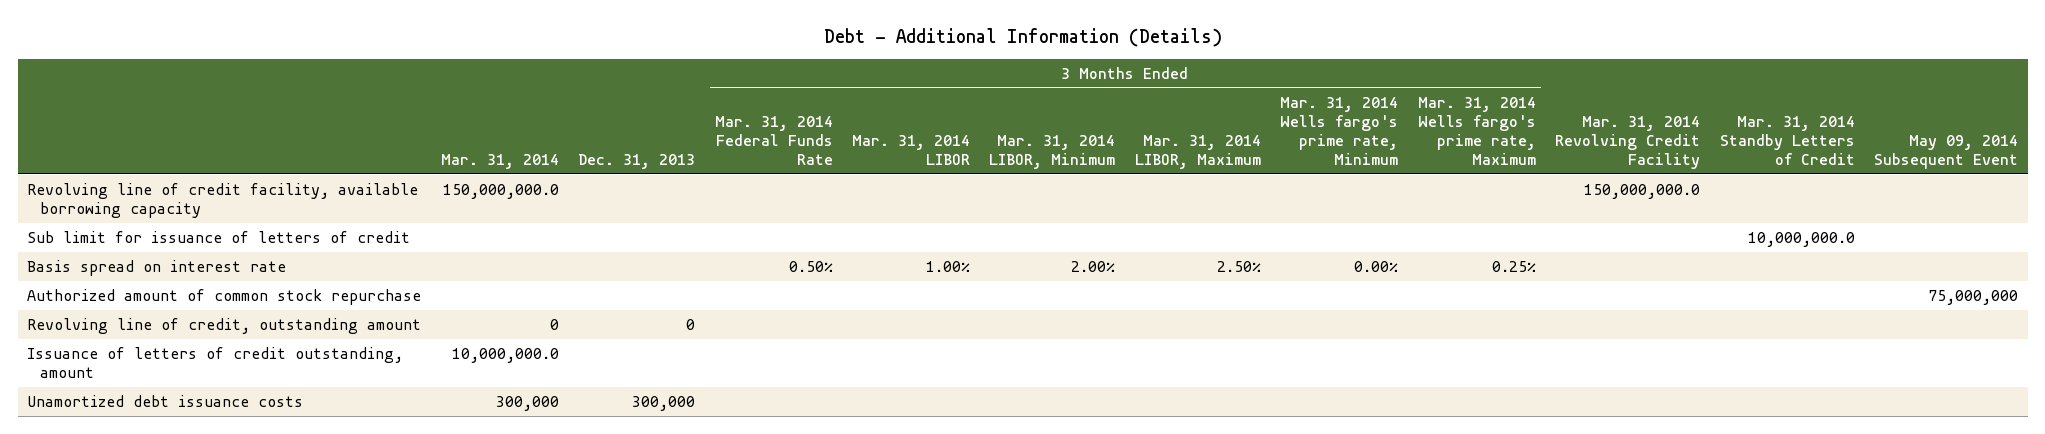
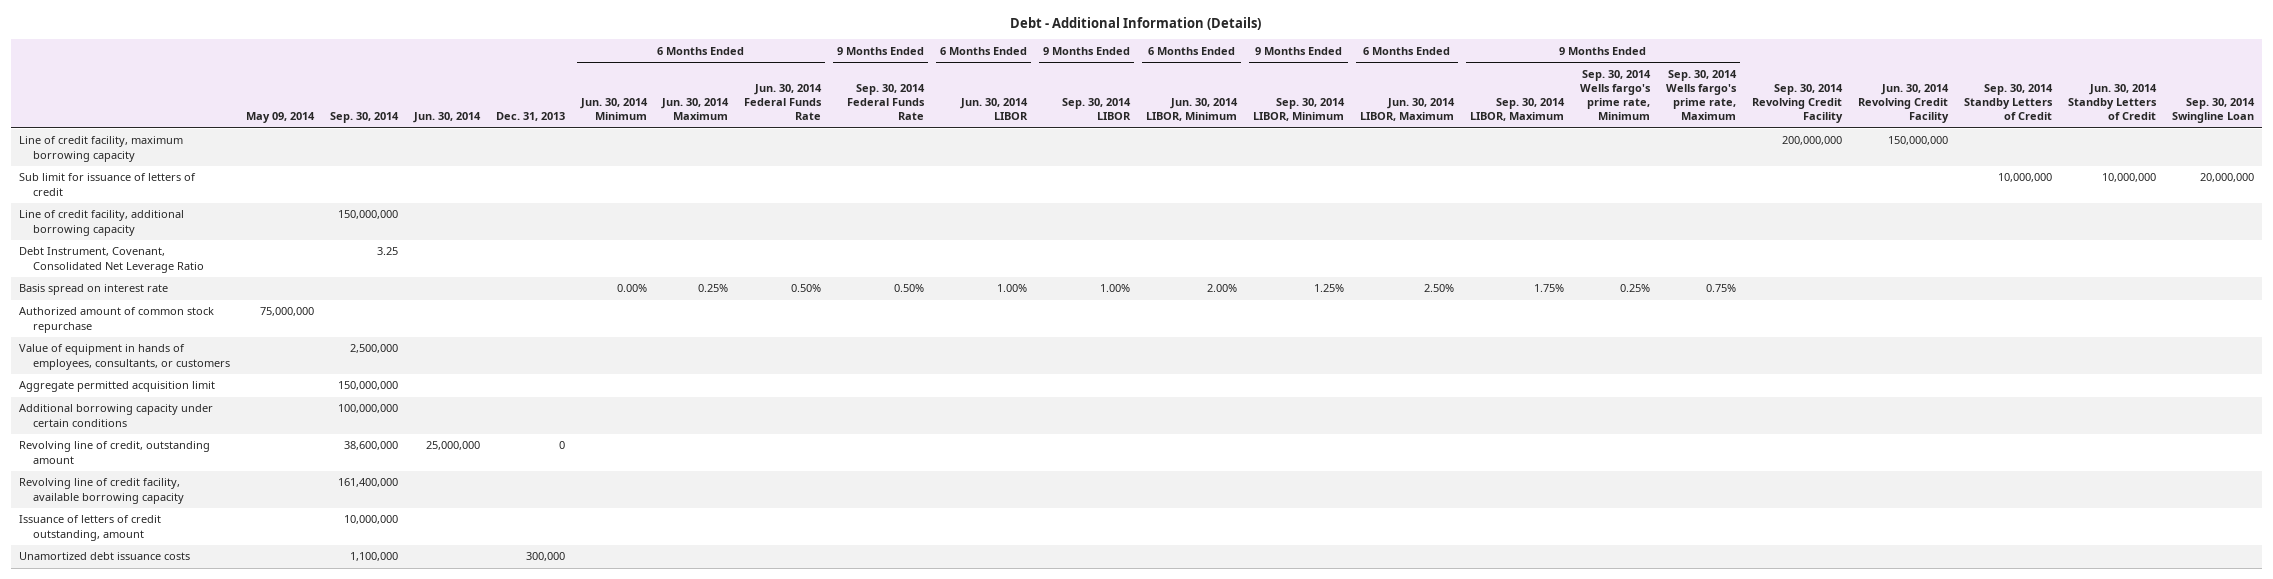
- | Mar. 31, 2014 | Dec. 31, 2013 | 3 Months Ended Mar. 31, 2014 Federal Funds Rate | 3 Months Ended Mar. 31, 2014 LIBOR | 3 Months Ended Mar. 31, 2014 LIBOR, Minimum | 3 Months Ended Mar. 31, 2014 LIBOR, Maximum | 3 Months Ended Mar. 31, 2014 Wells fargo's prime rate, Minimum | 3 Months Ended Mar. 31, 2014 Wells fargo's prime rate, Maximum | Mar. 31, 2014 Revolving Credit Facility | Mar. 31, 2014 Standby Letters of Credit | May 09, 2014 Subsequent Event
+ | May 09, 2014 | Sep. 30, 2014 | Jun. 30, 2014 | Dec. 31, 2013 | 6 Months Ended Jun. 30, 2014 Minimum | 6 Months Ended Jun. 30, 2014 Maximum | 6 Months Ended Jun. 30, 2014 Federal Funds Rate | 9 Months Ended Sep. 30, 2014 Federal Funds Rate | 6 Months Ended Jun. 30, 2014 LIBOR | 9 Months Ended Sep. 30, 2014 LIBOR | 6 Months Ended Jun. 30, 2014 LIBOR, Minimum | 9 Months Ended Sep. 30, 2014 LIBOR, Minimum | 6 Months Ended Jun. 30, 2014 LIBOR, Maximum | 9 Months Ended Sep. 30, 2014 LIBOR, Maximum | 9 Months Ended Sep. 30, 2014 Wells fargo's prime rate, Minimum | 9 Months Ended Sep. 30, 2014 Wells fargo's prime rate, Maximum | Sep. 30, 2014 Revolving Credit Facility | Jun. 30, 2014 Revolving Credit Facility | Sep. 30, 2014 Standby Letters of Credit | Jun. 30, 2014 Standby Letters of Credit | Sep. 30, 2014 Swingline Loan
+ Line of credit facility, maximum borrowing capacity | | | | | | | | | | | | | | | | | 200,000,000 | 150,000,000 | | |
+ Line of credit facility, additional borrowing capacity | | 150,000,000 | | | | | | | | | | | | | | | | | | |
+ Debt Instrument, Covenant, Consolidated Net Leverage Ratio | | 3.25 | | | | | | | | | | | | | | | | | | |
+ Value of equipment in hands of employees, consultants, or customers | | 2,500,000 | | | | | | | | | | | | | | | | | | |
+ Aggregate permitted acquisition limit | | 150,000,000 | | | | | | | | | | | | | | | | | | |
+ Additional borrowing capacity under certain conditions | | 100,000,000 | | | | | | | | | | | | | | | | | | |
moved down: Revolving line of credit facility, available borrowing capacity | | 161,400,000 | | | | | | | | | | | | | | | | | | |

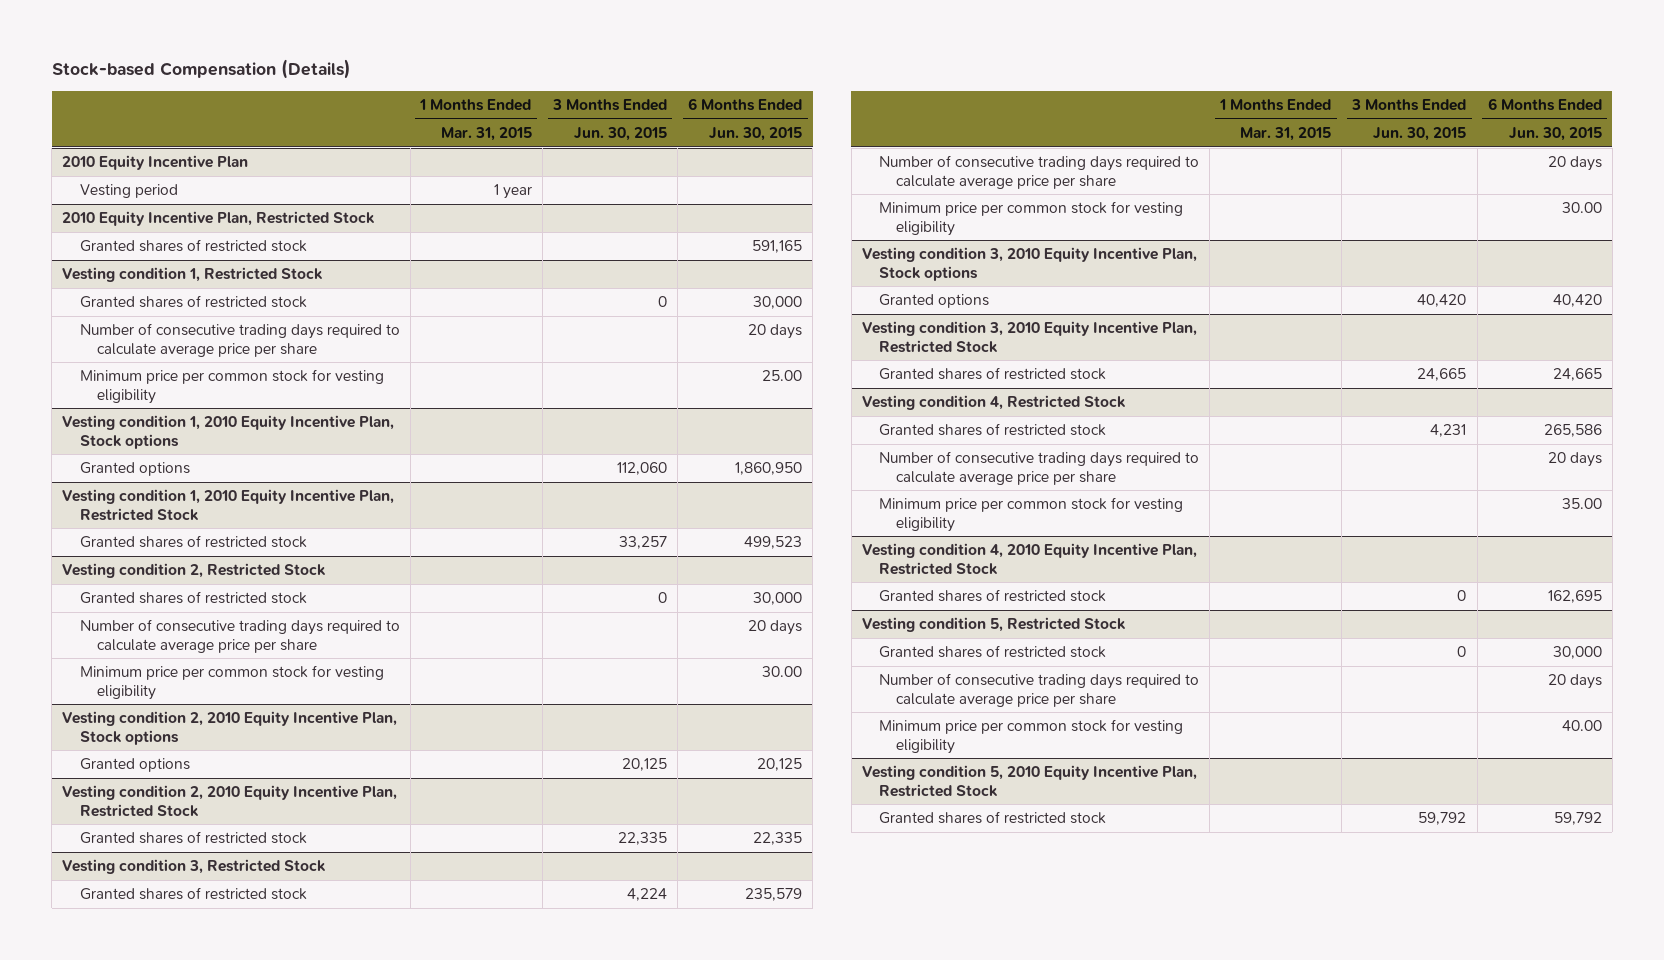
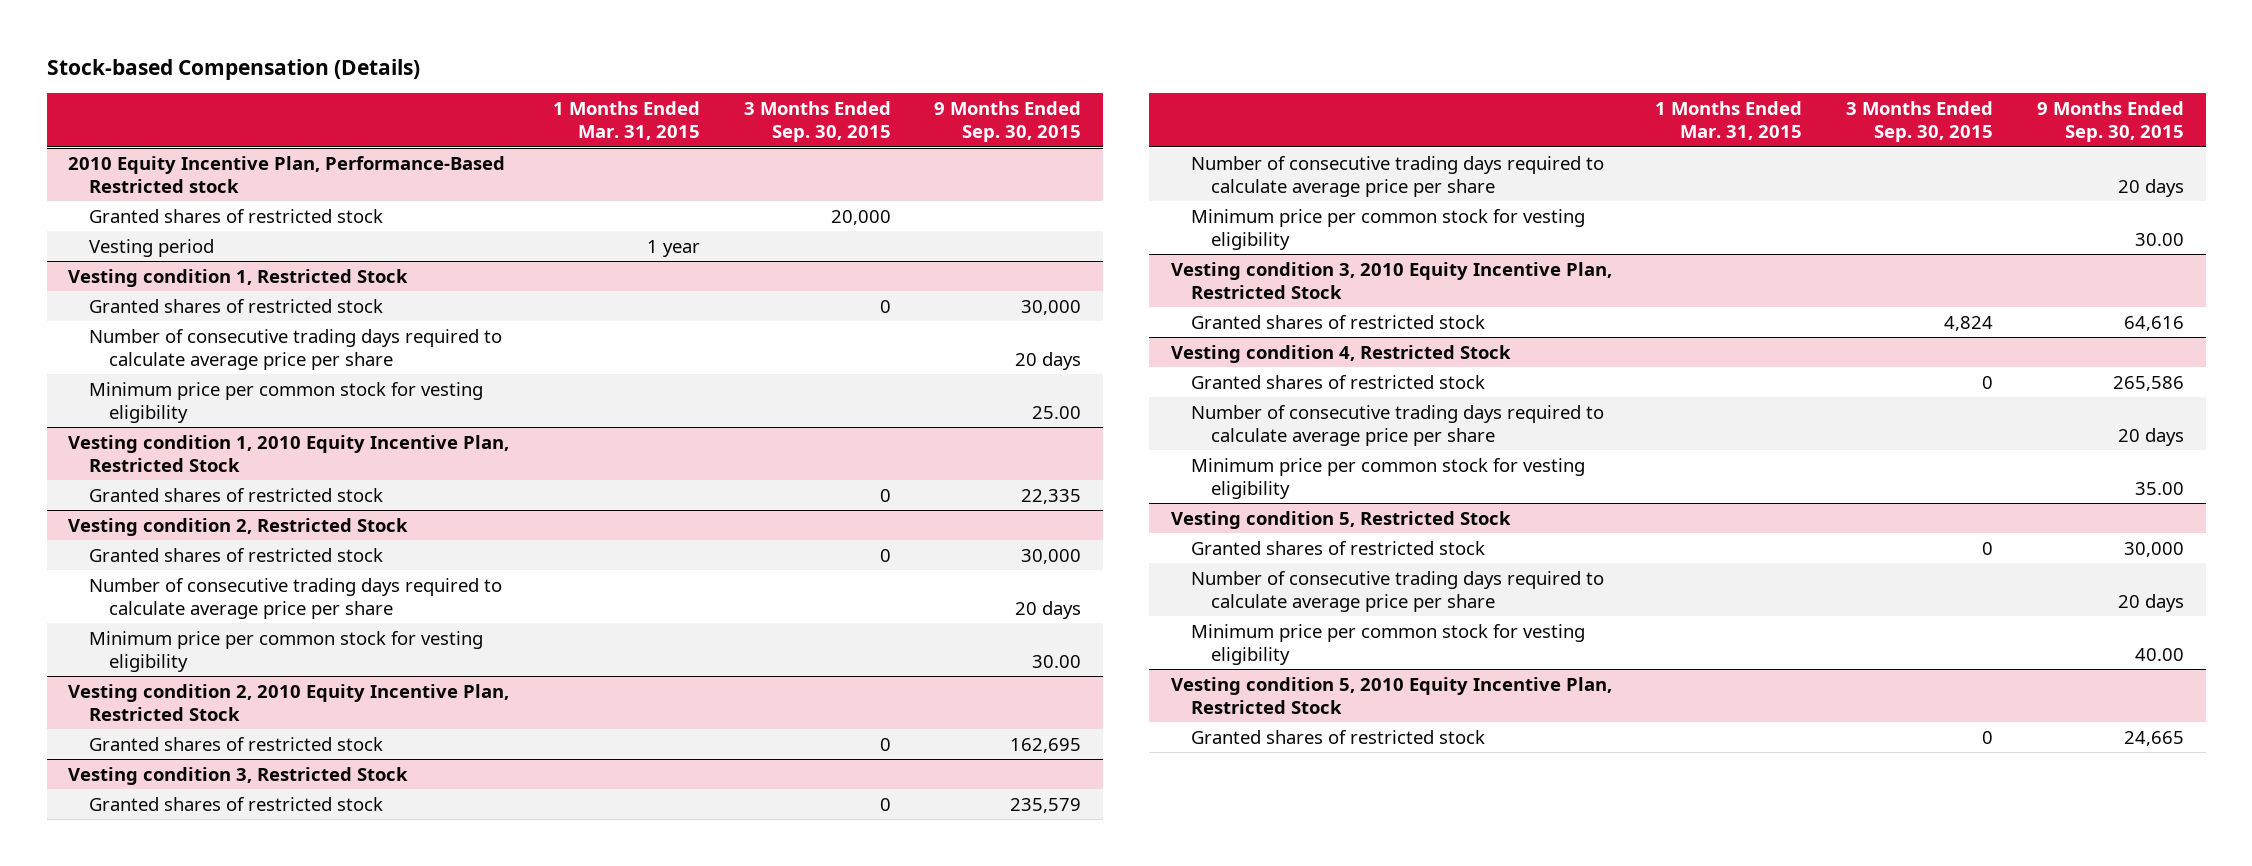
- | 1 Months Ended Mar. 31, 2015 | 3 Months Ended Jun. 30, 2015 | 6 Months Ended Jun. 30, 2015
+ | 1 Months Ended Mar. 31, 2015 | 3 Months Ended Sep. 30, 2015 | 9 Months Ended Sep. 30, 2015
- 2010 Equity Incentive Plan
- Vesting period | 1 year | |
- 2010 Equity Incentive Plan, Restricted Stock
+ 2010 Equity Incentive Plan, Performance-Based Restricted stock
+ Vesting period | 1 year | |
- Vesting condition 1, 2010 Equity Incentive Plan, Stock options
- Granted options | | 112,060 | 1,860,950
- Vesting condition 2, 2010 Equity Incentive Plan, Stock options
- Granted options | | 20,125 | 20,125
- Vesting condition 3, 2010 Equity Incentive Plan, Stock options
- Granted options | | 40,420 | 40,420
- Vesting condition 4, 2010 Equity Incentive Plan, Restricted Stock
- Granted shares of restricted stock | | 0 | 162,695

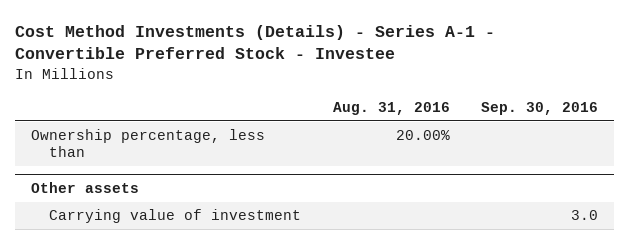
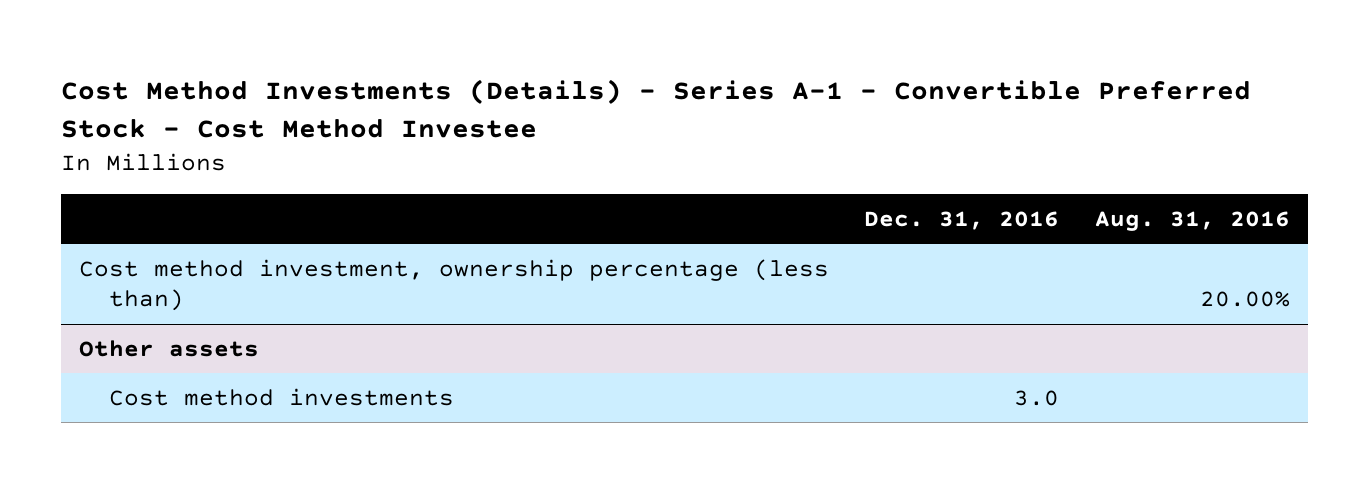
- Cost Method Investments (Details) - Series A-1 - Convertible Preferred Stock - Investee
+ Cost Method Investments (Details) - Series A-1 - Convertible Preferred Stock - Cost Method Investee
- | Aug. 31, 2016 | Sep. 30, 2016
+ | Dec. 31, 2016 | Aug. 31, 2016
- Ownership percentage, less than | 20.00% |
+ Cost method investment, ownership percentage (less than) | | 20.00%
@ Other assets
- Carrying value of investment | | 3.0
+ Cost method investments | 3.0 |

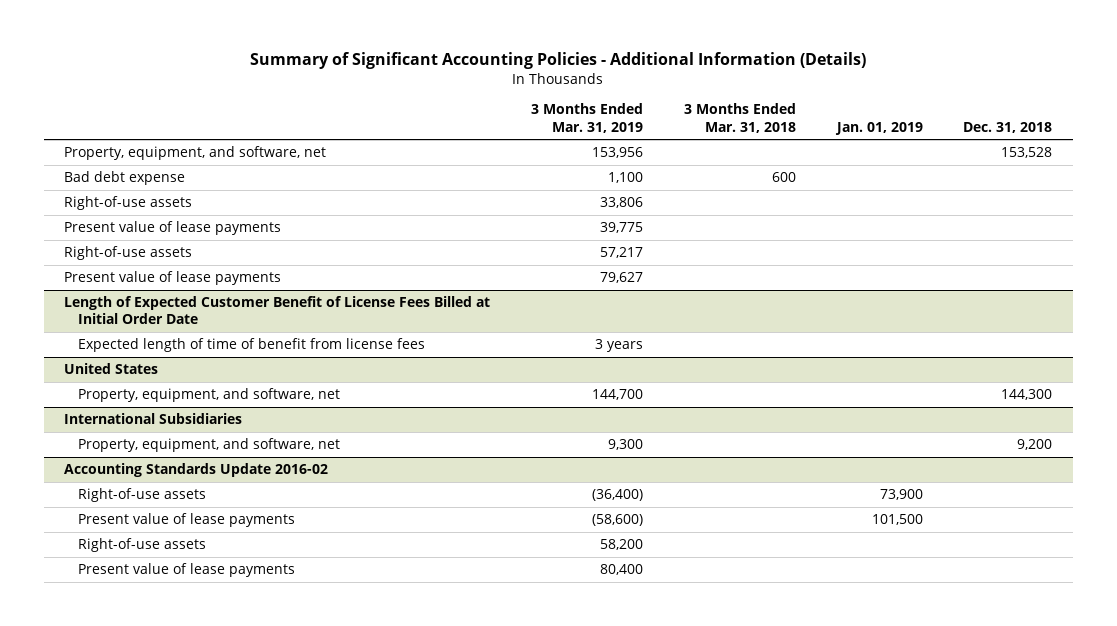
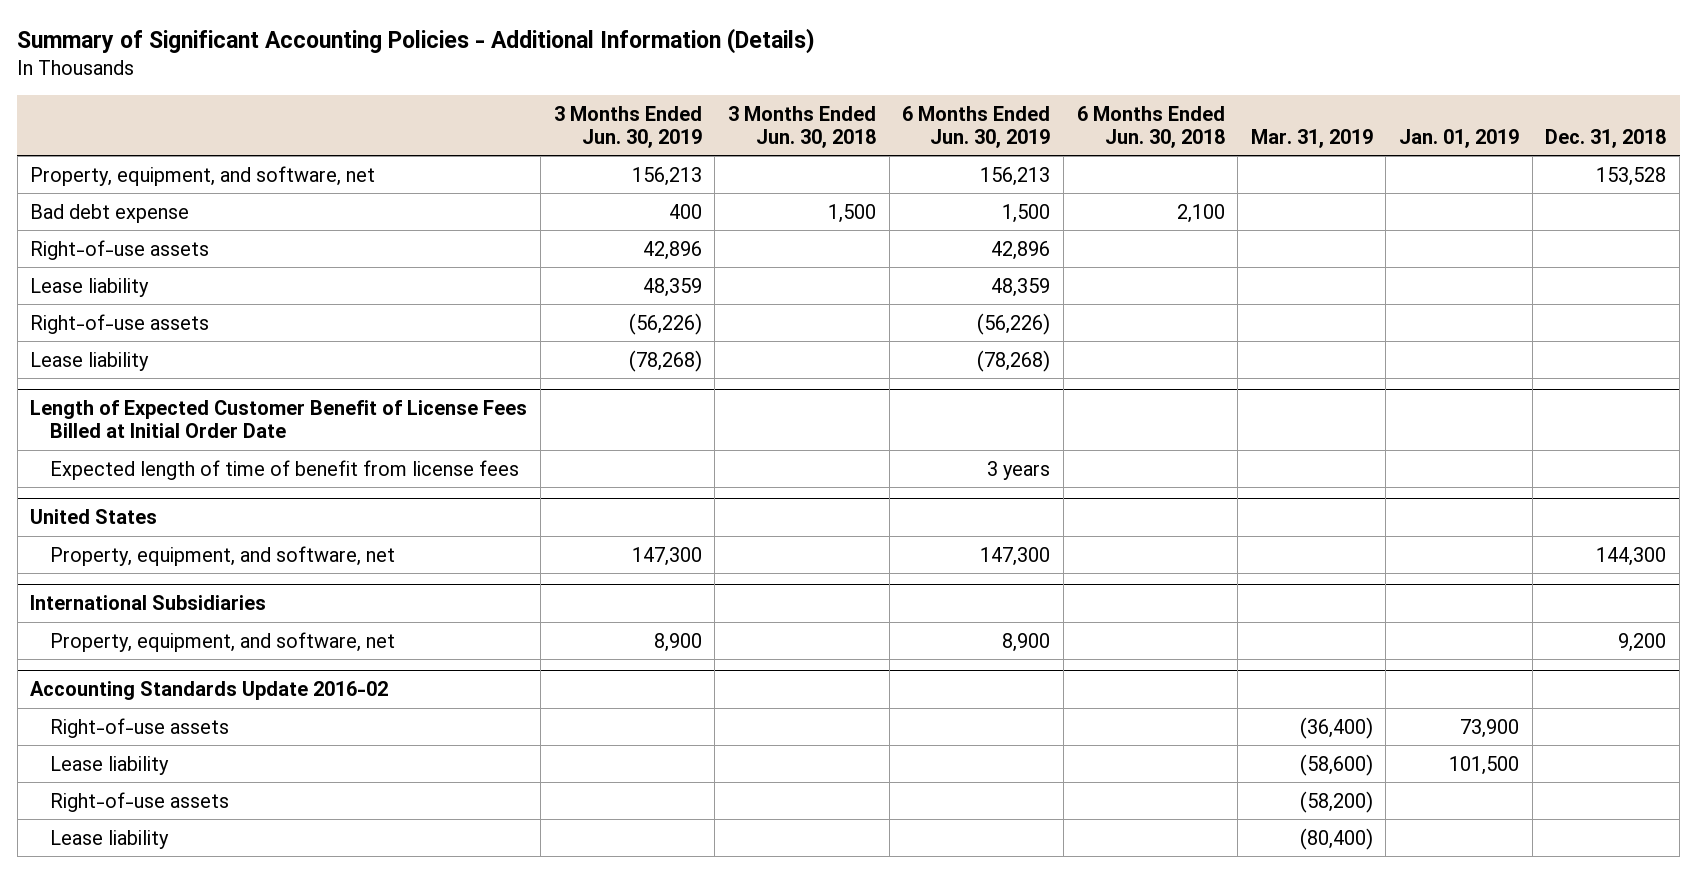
- | 3 Months Ended Mar. 31, 2019 | 3 Months Ended Mar. 31, 2018 | Jan. 01, 2019 | Dec. 31, 2018
+ | 3 Months Ended Jun. 30, 2019 | 3 Months Ended Jun. 30, 2018 | 6 Months Ended Jun. 30, 2019 | 6 Months Ended Jun. 30, 2018 | Mar. 31, 2019 | Jan. 01, 2019 | Dec. 31, 2018
- Present value of lease payments | 39,775 | | |
+ Lease liability | 48,359 | | 48,359 | | | |
- Present value of lease payments | 79,627 | | |
+ Lease liability | (78,268) | | (78,268) | | | |
@ Accounting Standards Update 2016-02
- Present value of lease payments | (58,600) | | 101,500 |
+ Lease liability | | | | | (58,600) | 101,500 |
- Present value of lease payments | 80,400 | | |
+ Lease liability | | | | | (80,400) | |

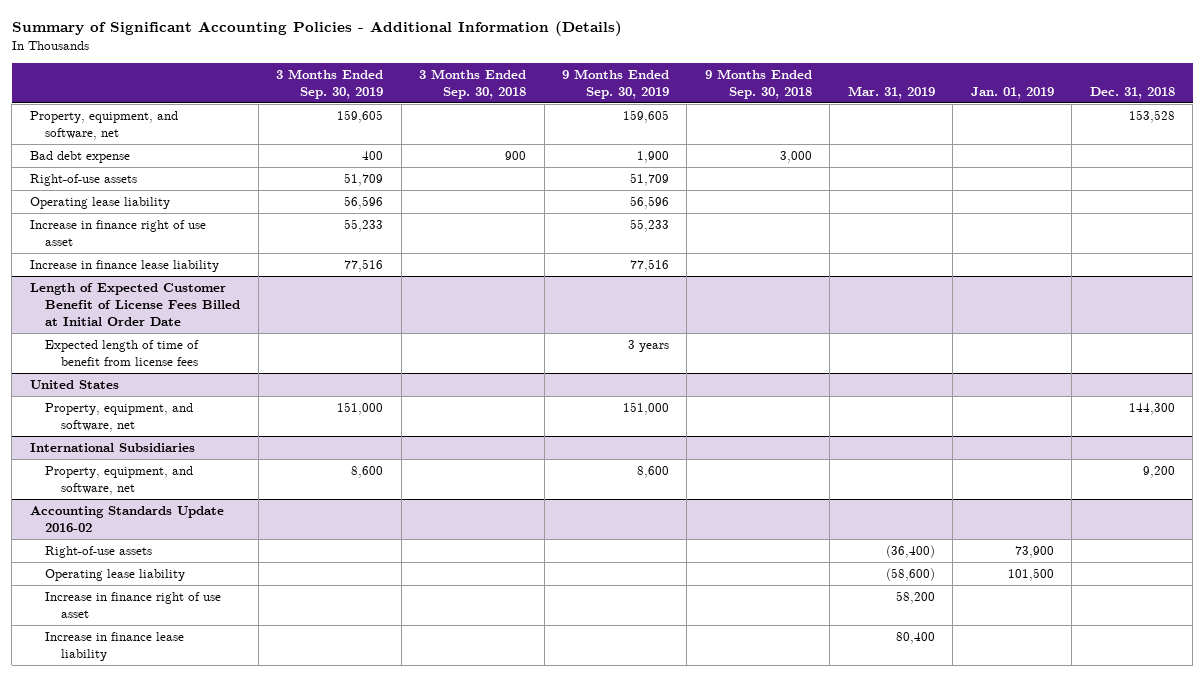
- | 3 Months Ended Jun. 30, 2019 | 3 Months Ended Jun. 30, 2018 | 6 Months Ended Jun. 30, 2019 | 6 Months Ended Jun. 30, 2018 | Mar. 31, 2019 | Jan. 01, 2019 | Dec. 31, 2018
+ | 3 Months Ended Sep. 30, 2019 | 3 Months Ended Sep. 30, 2018 | 9 Months Ended Sep. 30, 2019 | 9 Months Ended Sep. 30, 2018 | Mar. 31, 2019 | Jan. 01, 2019 | Dec. 31, 2018
- Lease liability | 48,359 | | 48,359 | | | |
- Right-of-use assets | (56,226) | | (56,226) | | | |
- Lease liability | (78,268) | | (78,268) | | | |
+ Operating lease liability | 56,596 | | 56,596 | | | |
+ Increase in finance right of use asset | 55,233 | | 55,233 | | | |
+ Increase in finance lease liability | 77,516 | | 77,516 | | | |
@ Accounting Standards Update 2016-02
- Lease liability | | | | | (58,600) | 101,500 |
- Right-of-use assets | | | | | (58,200) | |
- Lease liability | | | | | (80,400) | |
+ Operating lease liability | | | | | (58,600) | 101,500 |
+ Increase in finance right of use asset | | | | | 58,200 | |
+ Increase in finance lease liability | | | | | 80,400 | |

